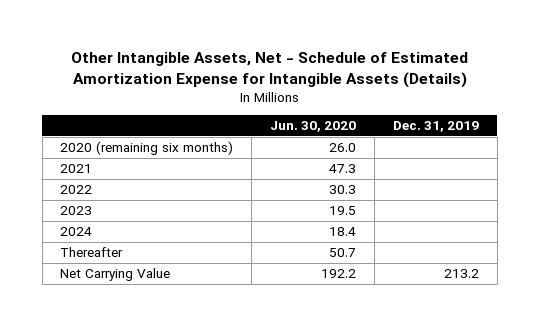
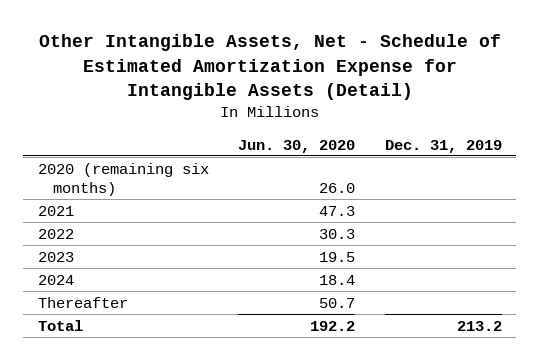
- Other Intangible Assets, Net - Schedule of Estimated Amortization Expense for Intangible Assets (Details)
+ Other Intangible Assets, Net - Schedule of Estimated Amortization Expense for Intangible Assets (Detail)
- Net Carrying Value | 192.2 | 213.2
+ Total | 192.2 | 213.2

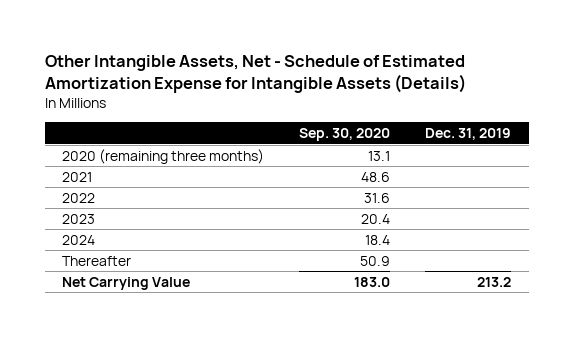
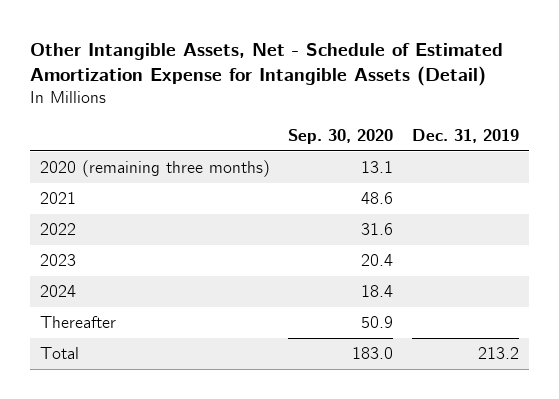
- Other Intangible Assets, Net - Schedule of Estimated Amortization Expense for Intangible Assets (Details)
+ Other Intangible Assets, Net - Schedule of Estimated Amortization Expense for Intangible Assets (Detail)
- Net Carrying Value | 183.0 | 213.2
+ Total | 183.0 | 213.2

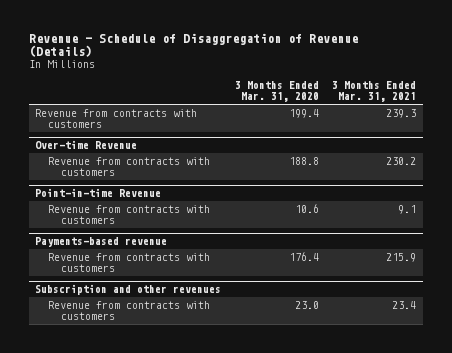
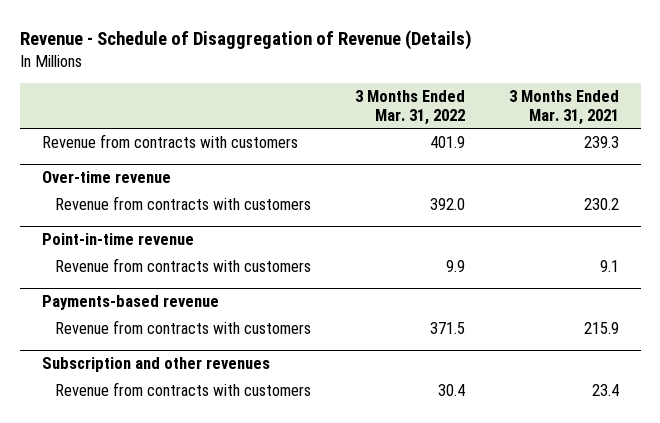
- | 3 Months Ended Mar. 31, 2020 | 3 Months Ended Mar. 31, 2021
+ | 3 Months Ended Mar. 31, 2022 | 3 Months Ended Mar. 31, 2021
- Over-time Revenue
+ Over-time revenue
- Point-in-time Revenue
+ Point-in-time revenue

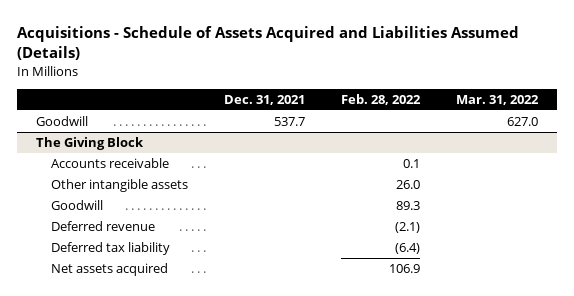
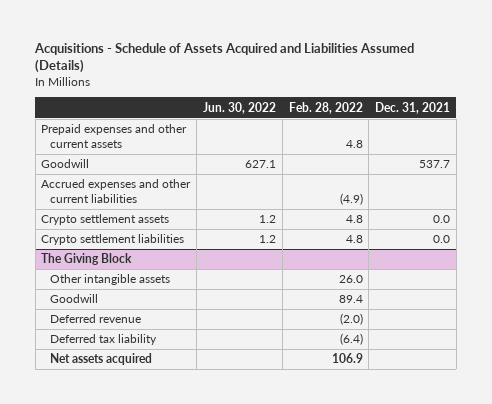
- | Dec. 31, 2021 | Feb. 28, 2022 | Mar. 31, 2022
+ | Jun. 30, 2022 | Feb. 28, 2022 | Dec. 31, 2021
+ Prepaid expenses and other current assets | | 4.8 |
+ Accrued expenses and other current liabilities | | (4.9) |
+ Crypto settlement assets | 1.2 | 4.8 | 0.0
+ Crypto settlement liabilities | 1.2 | 4.8 | 0.0
@ The Giving Block
- Accounts receivable | | 0.1 |
- Goodwill | | 89.3 |
- Deferred revenue | | (2.1) |
+ Goodwill | | 89.4 |
+ Deferred revenue | | (2.0) |

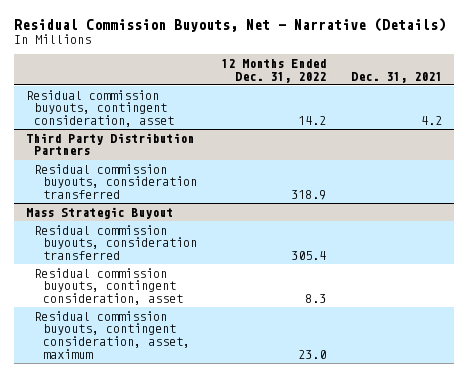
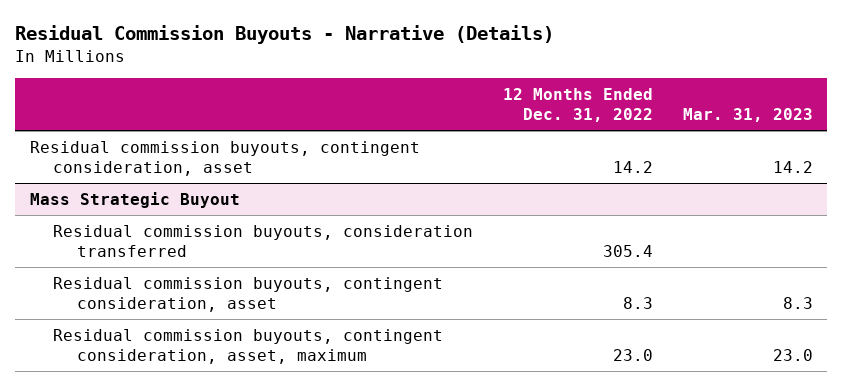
- Residual Commission Buyouts, Net - Narrative (Details)
+ Residual Commission Buyouts - Narrative (Details)
- | 12 Months Ended Dec. 31, 2022 | Dec. 31, 2021
+ | 12 Months Ended Dec. 31, 2022 | Mar. 31, 2023
- Third Party Distribution Partners
- Residual commission buyouts, consideration transferred | 318.9 |

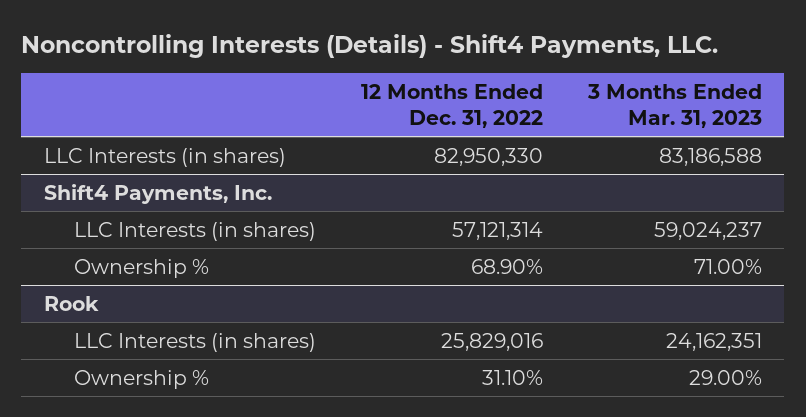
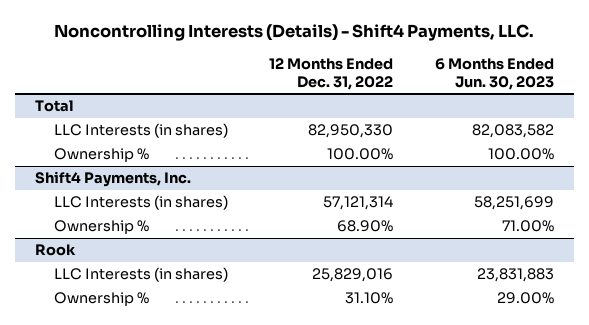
- | 12 Months Ended Dec. 31, 2022 | 3 Months Ended Mar. 31, 2023
+ | 12 Months Ended Dec. 31, 2022 | 6 Months Ended Jun. 30, 2023
+ Total
+ Ownership % | 100.00% | 100.00%

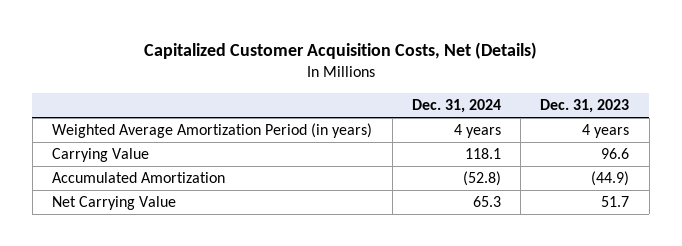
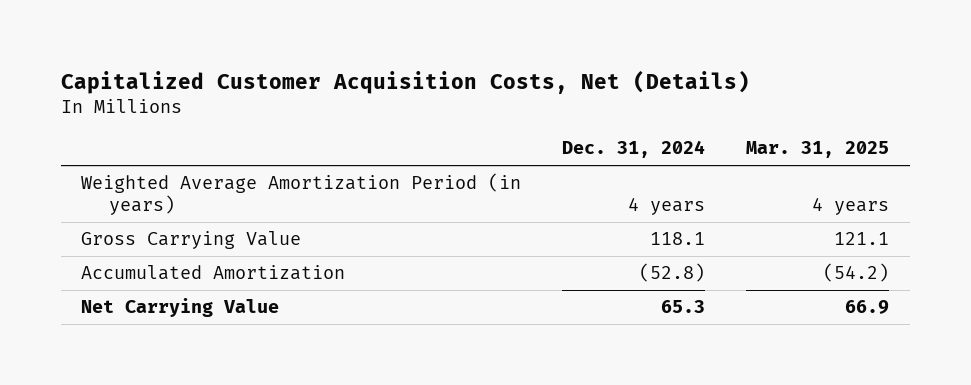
- | Dec. 31, 2024 | Dec. 31, 2023
+ | Dec. 31, 2024 | Mar. 31, 2025
- Carrying Value | 118.1 | 96.6
+ Gross Carrying Value | 118.1 | 121.1

